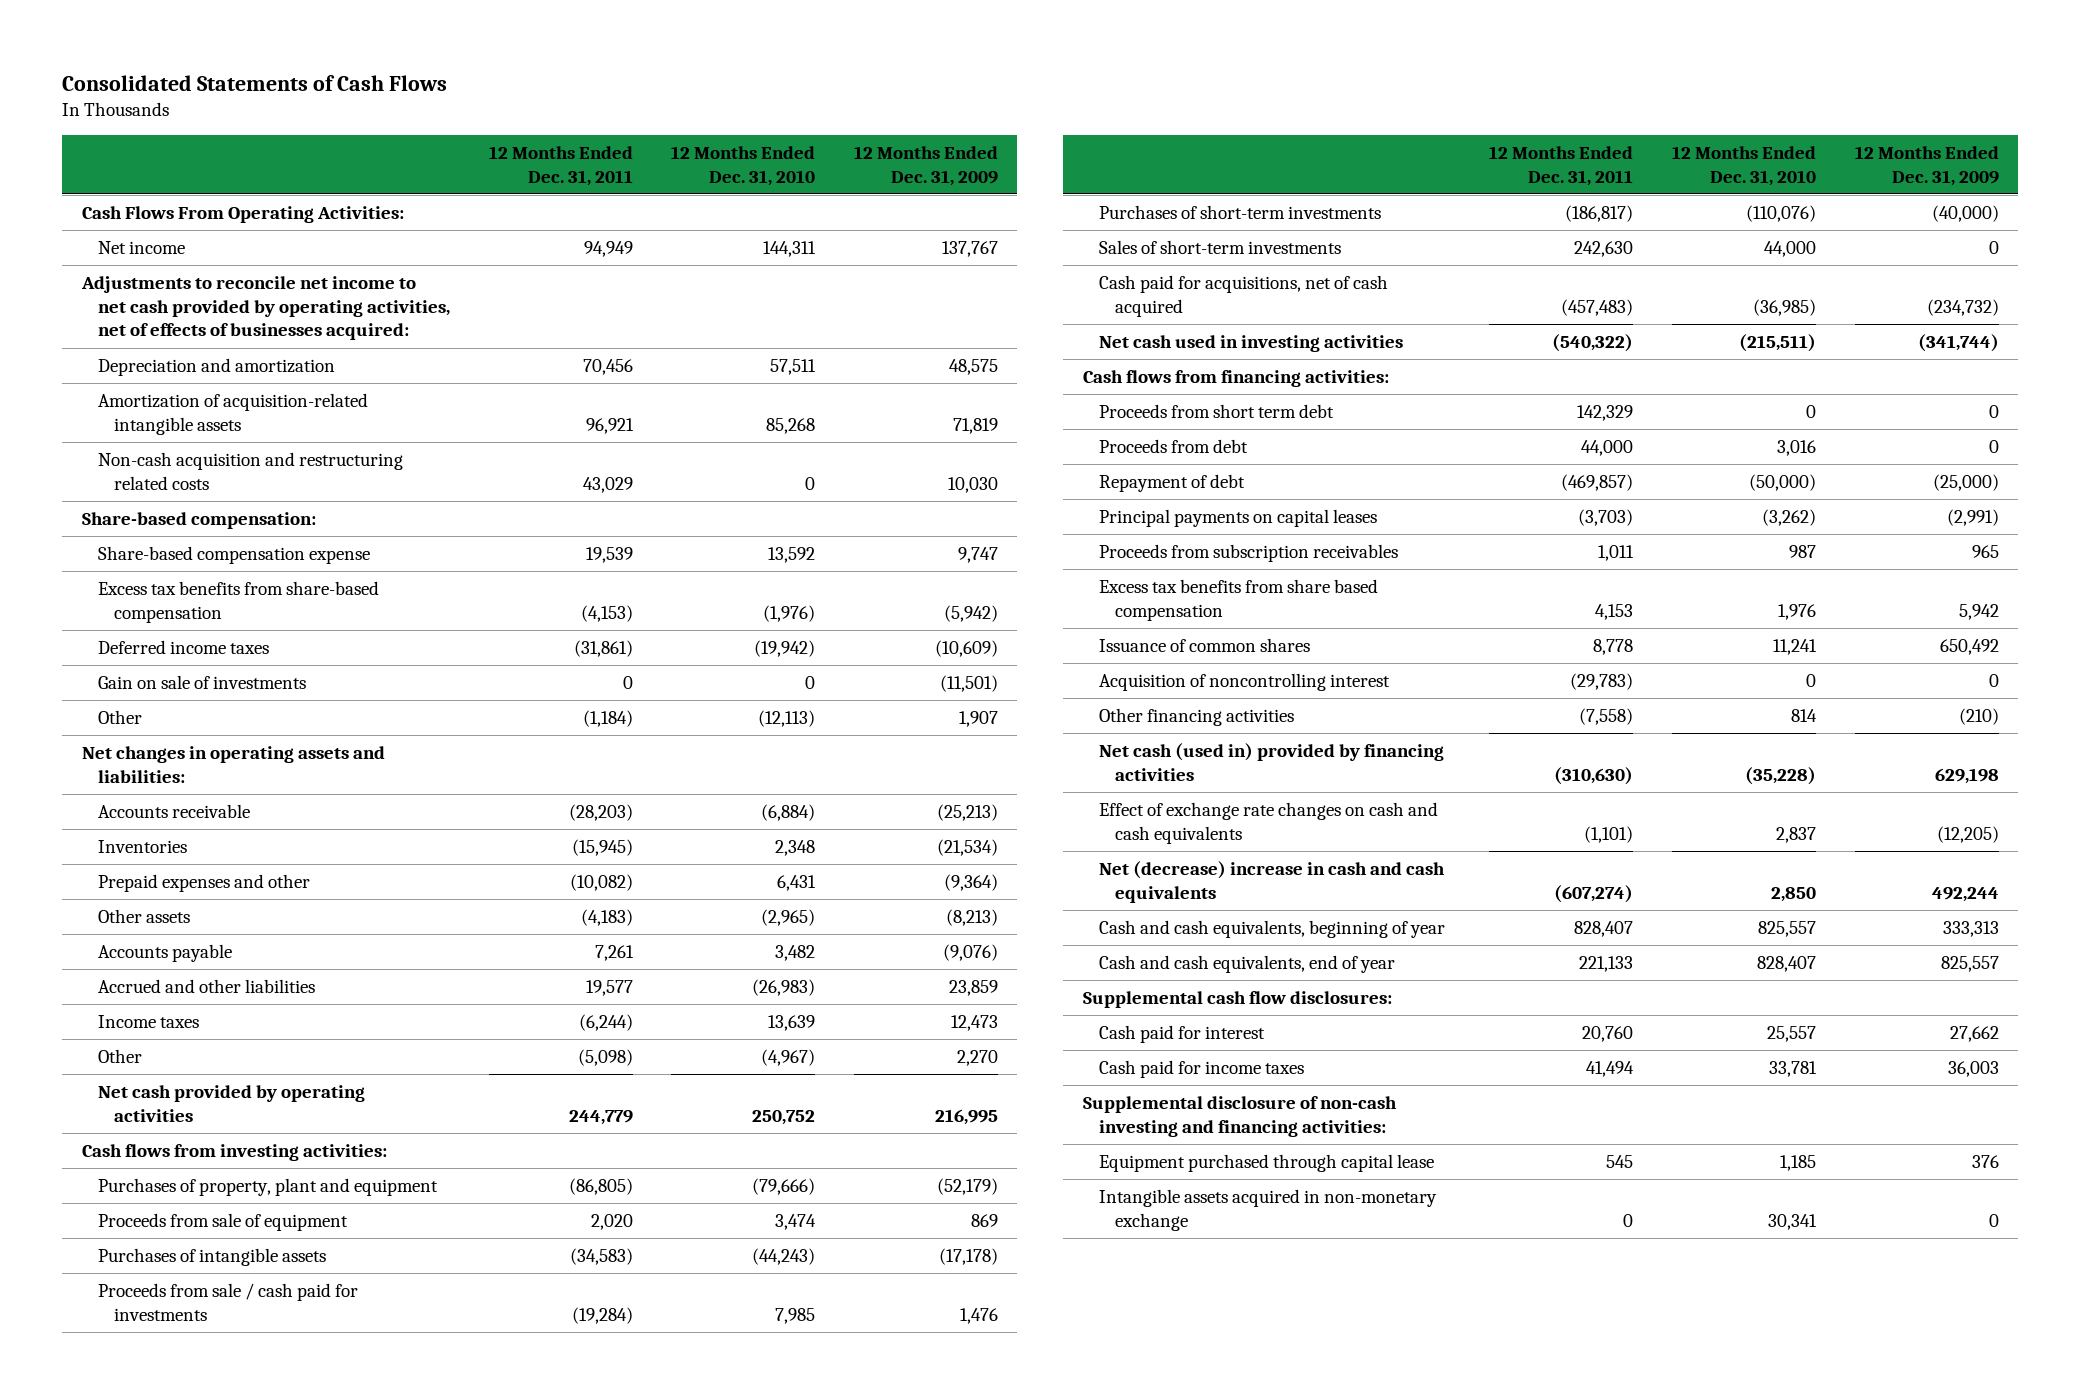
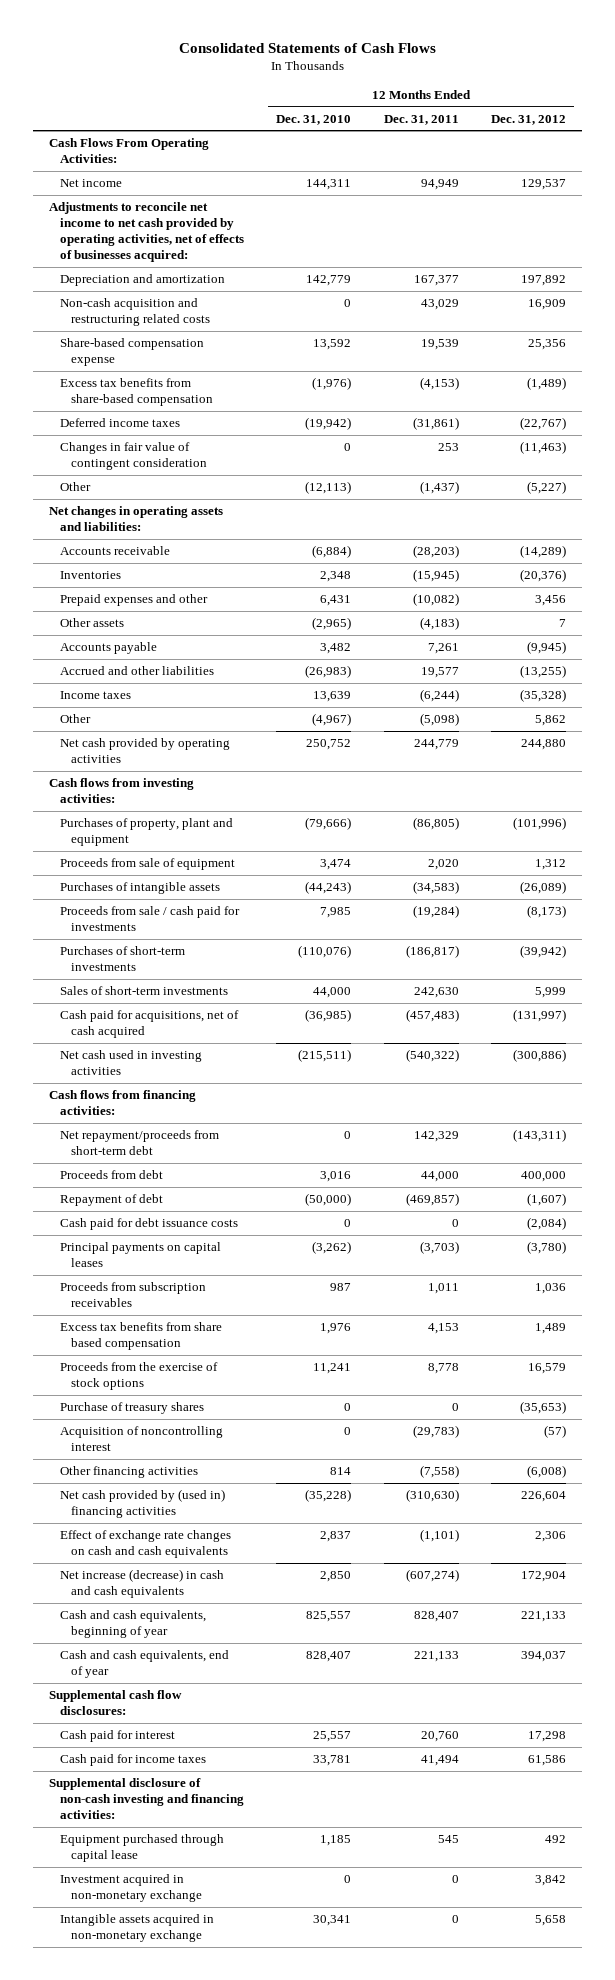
- | 12 Months Ended Dec. 31, 2011 | 12 Months Ended Dec. 31, 2010 | 12 Months Ended Dec. 31, 2009
+ | 12 Months Ended Dec. 31, 2010 | 12 Months Ended Dec. 31, 2011 | 12 Months Ended Dec. 31, 2012
- Depreciation and amortization | 70,456 | 57,511 | 48,575
- Amortization of acquisition-related intangible assets | 96,921 | 85,268 | 71,819
+ Depreciation and amortization | 142,779 | 167,377 | 197,892
- Share-based compensation:
- Gain on sale of investments | 0 | 0 | (11,501)
- Other | (1,184) | (12,113) | 1,907
+ Changes in fair value of contingent consideration | 0 | 253 | (11,463)
+ Other | (12,113) | (1,437) | (5,227)
- Proceeds from short term debt | 142,329 | 0 | 0
+ Net repayment/proceeds from short-term debt | 0 | 142,329 | (143,311)
+ Cash paid for debt issuance costs | 0 | 0 | (2,084)
- Issuance of common shares | 8,778 | 11,241 | 650,492
+ Proceeds from the exercise of stock options | 11,241 | 8,778 | 16,579
+ Purchase of treasury shares | 0 | 0 | (35,653)
- Net cash (used in) provided by financing activities | (310,630) | (35,228) | 629,198
+ Net cash provided by (used in) financing activities | (35,228) | (310,630) | 226,604
- Net (decrease) increase in cash and cash equivalents | (607,274) | 2,850 | 492,244
+ Net increase (decrease) in cash and cash equivalents | 2,850 | (607,274) | 172,904
+ Investment acquired in non-monetary exchange | 0 | 0 | 3,842

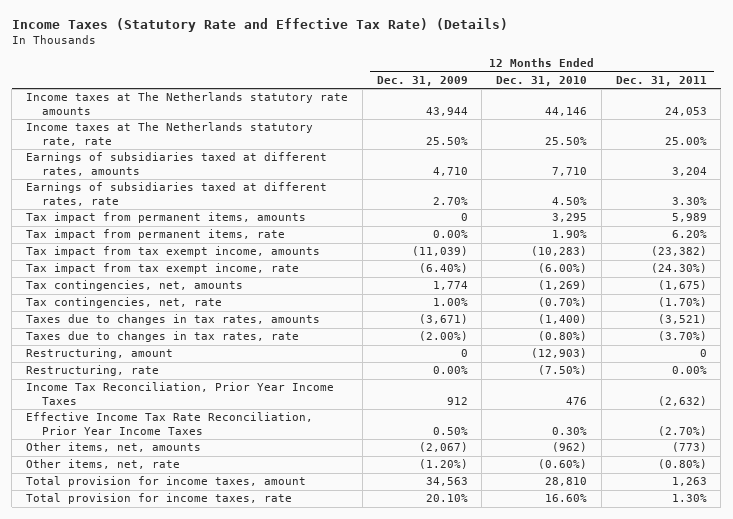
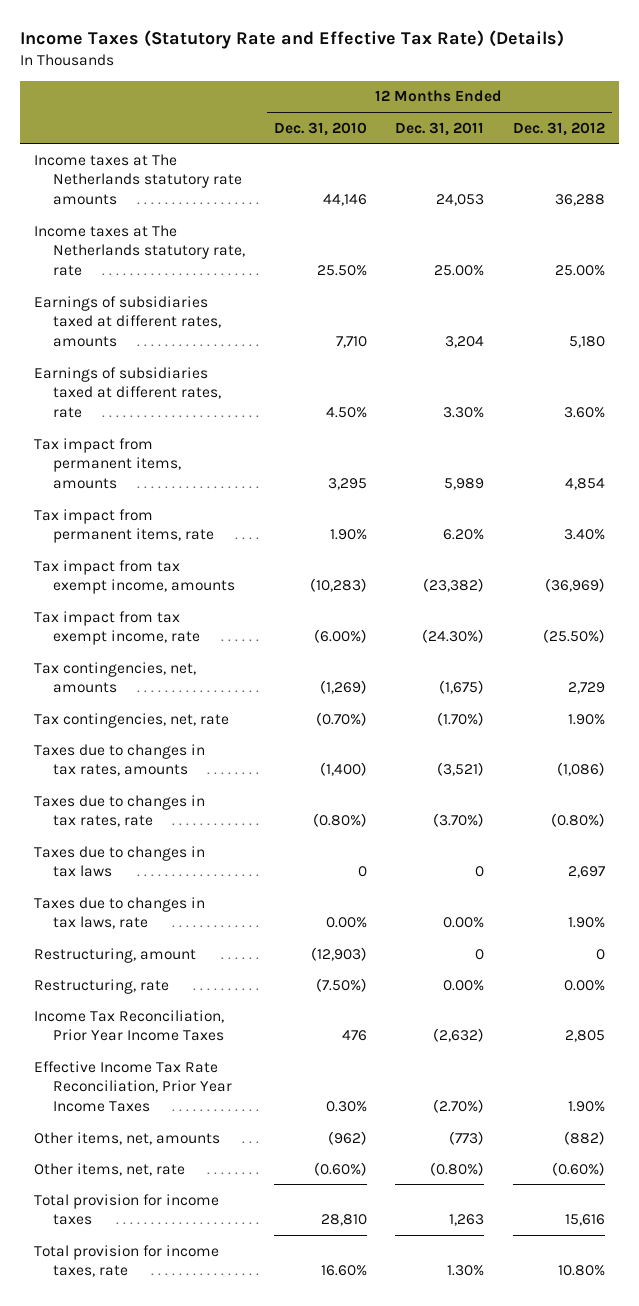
- | 12 Months Ended Dec. 31, 2009 | 12 Months Ended Dec. 31, 2010 | 12 Months Ended Dec. 31, 2011
+ | 12 Months Ended Dec. 31, 2010 | 12 Months Ended Dec. 31, 2011 | 12 Months Ended Dec. 31, 2012
+ Taxes due to changes in tax laws | 0 | 0 | 2,697
+ Taxes due to changes in tax laws, rate | 0.00% | 0.00% | 1.90%
- Total provision for income taxes, amount | 34,563 | 28,810 | 1,263
+ Total provision for income taxes | 28,810 | 1,263 | 15,616

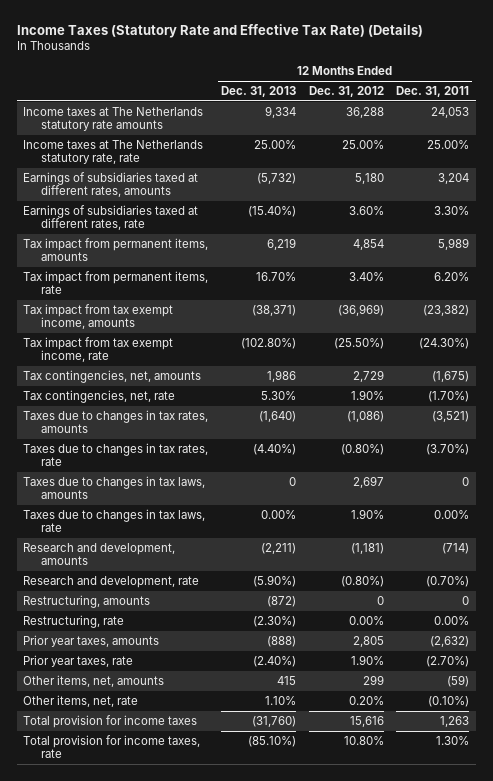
- | 12 Months Ended Dec. 31, 2010 | 12 Months Ended Dec. 31, 2011 | 12 Months Ended Dec. 31, 2012
+ | 12 Months Ended Dec. 31, 2013 | 12 Months Ended Dec. 31, 2012 | 12 Months Ended Dec. 31, 2011
- Taxes due to changes in tax laws | 0 | 0 | 2,697
+ Taxes due to changes in tax laws, amounts | 0 | 2,697 | 0
- Restructuring, amount | (12,903) | 0 | 0
+ Research and development, amounts | (2,211) | (1,181) | (714)
+ Research and development, rate | (5.90%) | (0.80%) | (0.70%)
+ Restructuring, amounts | (872) | 0 | 0
- Income Tax Reconciliation, Prior Year Income Taxes | 476 | (2,632) | 2,805
- Effective Income Tax Rate Reconciliation, Prior Year Income Taxes | 0.30% | (2.70%) | 1.90%
- Other items, net, amounts | (962) | (773) | (882)
- Other items, net, rate | (0.60%) | (0.80%) | (0.60%)
+ Prior year taxes, amounts | (888) | 2,805 | (2,632)
+ Prior year taxes, rate | (2.40%) | 1.90% | (2.70%)
+ Other items, net, amounts | 415 | 299 | (59)
+ Other items, net, rate | 1.10% | 0.20% | (0.10%)

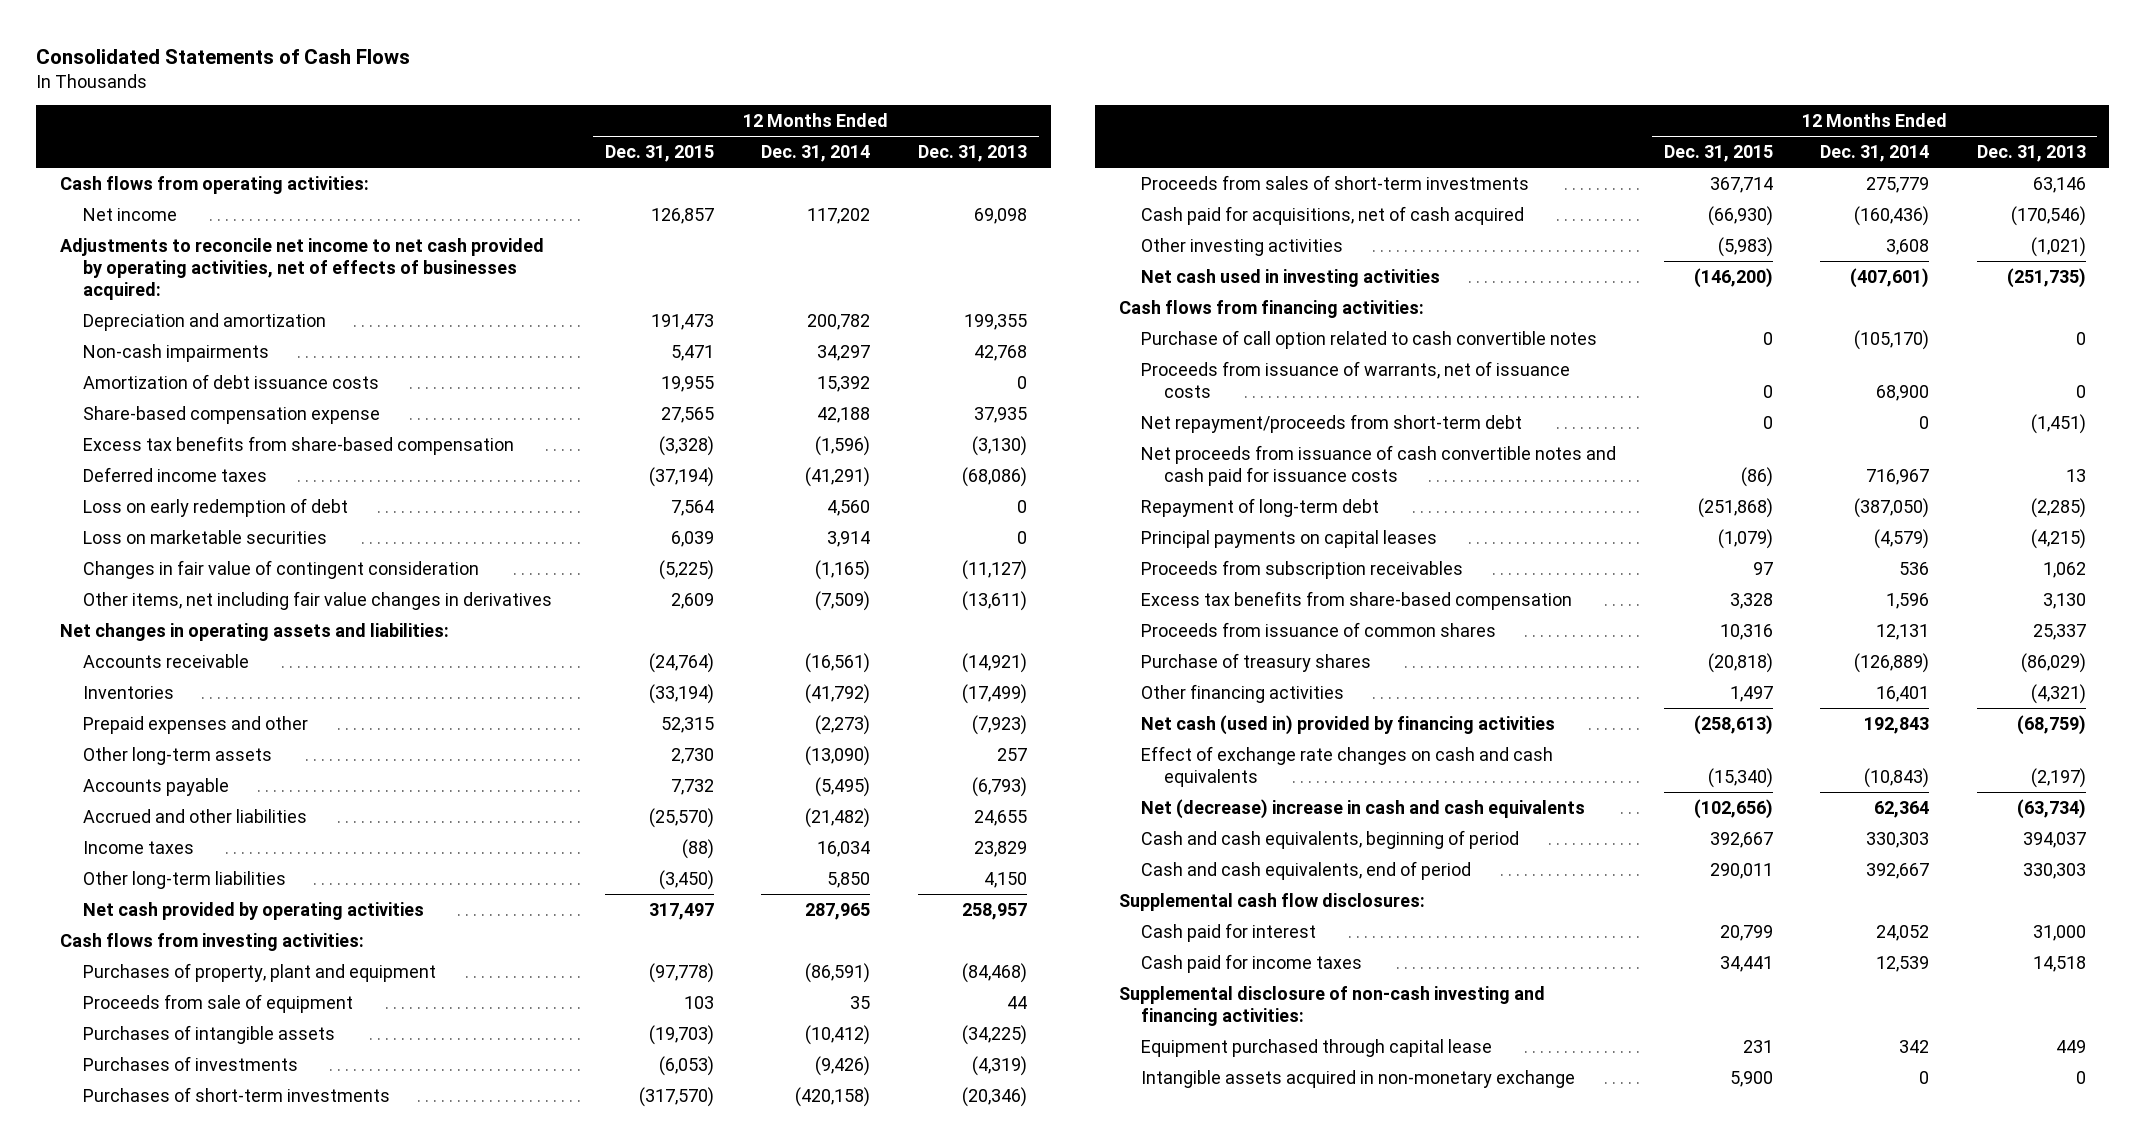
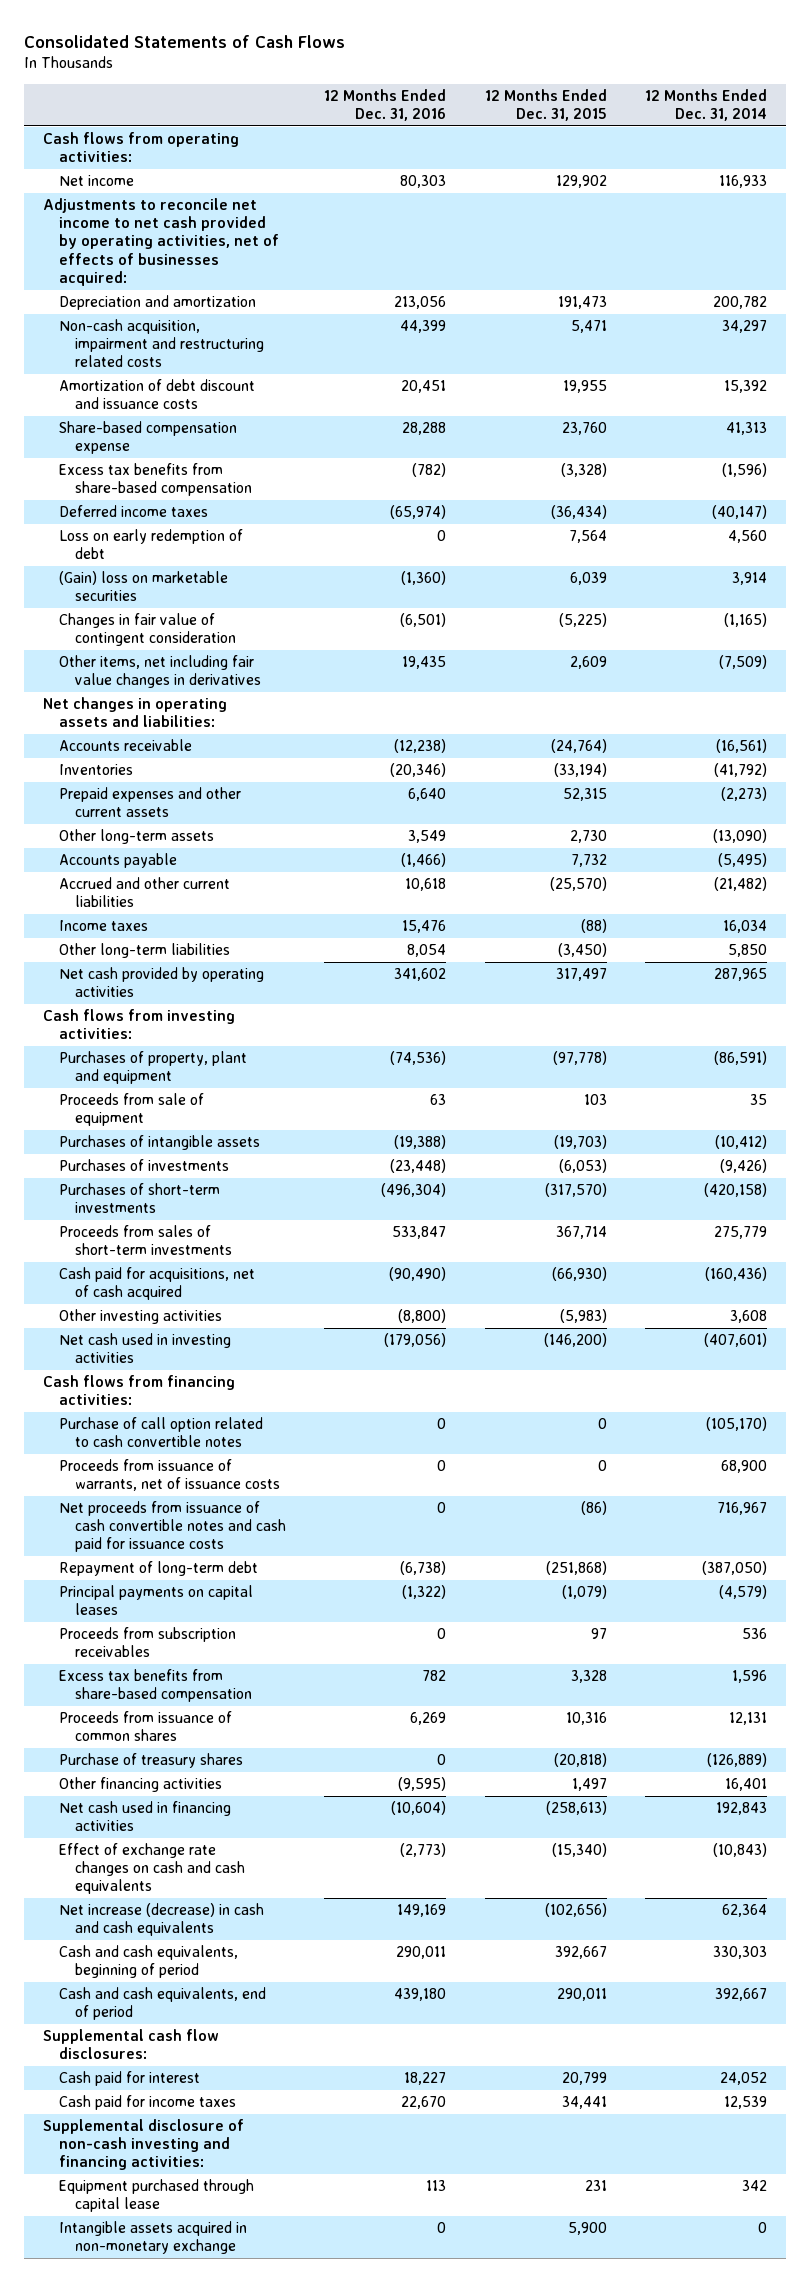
- | 12 Months Ended Dec. 31, 2015 | 12 Months Ended Dec. 31, 2014 | 12 Months Ended Dec. 31, 2013
+ | 12 Months Ended Dec. 31, 2016 | 12 Months Ended Dec. 31, 2015 | 12 Months Ended Dec. 31, 2014
- Net income | 126,857 | 117,202 | 69,098
+ Net income | 80,303 | 129,902 | 116,933
- Non-cash impairments | 5,471 | 34,297 | 42,768
- Amortization of debt issuance costs | 19,955 | 15,392 | 0
- Share-based compensation expense | 27,565 | 42,188 | 37,935
+ Non-cash acquisition, impairment and restructuring related costs | 44,399 | 5,471 | 34,297
+ Amortization of debt discount and issuance costs | 20,451 | 19,955 | 15,392
+ Share-based compensation expense | 28,288 | 23,760 | 41,313
- Deferred income taxes | (37,194) | (41,291) | (68,086)
+ Deferred income taxes | (65,974) | (36,434) | (40,147)
- Loss on marketable securities | 6,039 | 3,914 | 0
+ (Gain) loss on marketable securities | (1,360) | 6,039 | 3,914
- Prepaid expenses and other | 52,315 | (2,273) | (7,923)
+ Prepaid expenses and other current assets | 6,640 | 52,315 | (2,273)
- Accrued and other liabilities | (25,570) | (21,482) | 24,655
+ Accrued and other current liabilities | 10,618 | (25,570) | (21,482)
- Net repayment/proceeds from short-term debt | 0 | 0 | (1,451)
- Net cash (used in) provided by financing activities | (258,613) | 192,843 | (68,759)
+ Net cash used in financing activities | (10,604) | (258,613) | 192,843
- Net (decrease) increase in cash and cash equivalents | (102,656) | 62,364 | (63,734)
+ Net increase (decrease) in cash and cash equivalents | 149,169 | (102,656) | 62,364

